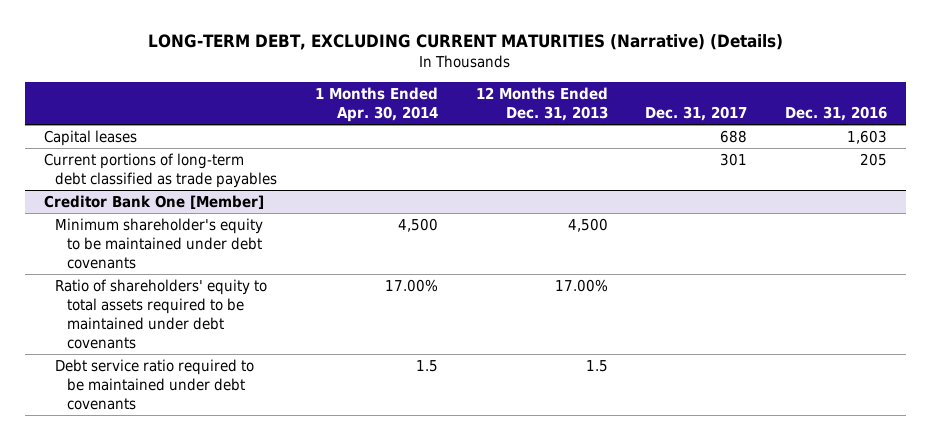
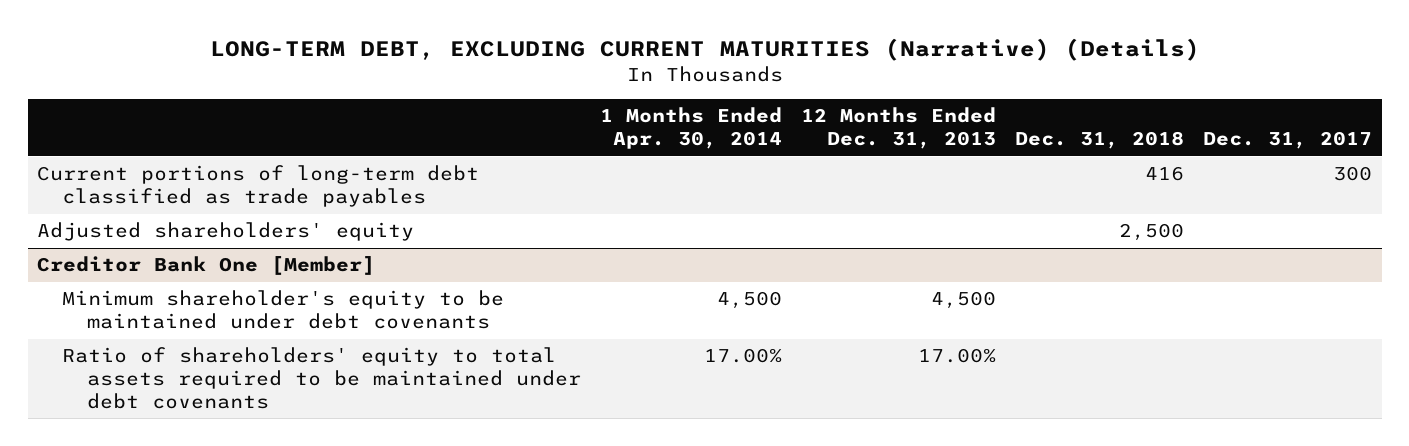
- | 1 Months Ended Apr. 30, 2014 | 12 Months Ended Dec. 31, 2013 | Dec. 31, 2017 | Dec. 31, 2016
+ | 1 Months Ended Apr. 30, 2014 | 12 Months Ended Dec. 31, 2013 | Dec. 31, 2018 | Dec. 31, 2017
- Capital leases | | | 688 | 1,603
- Current portions of long-term debt classified as trade payables | | | 301 | 205
+ Current portions of long-term debt classified as trade payables | | | 416 | 300
+ Adjusted shareholders' equity | | | 2,500 |
@ Creditor Bank One [Member]
- Debt service ratio required to be maintained under debt covenants | 1.5 | 1.5 | |

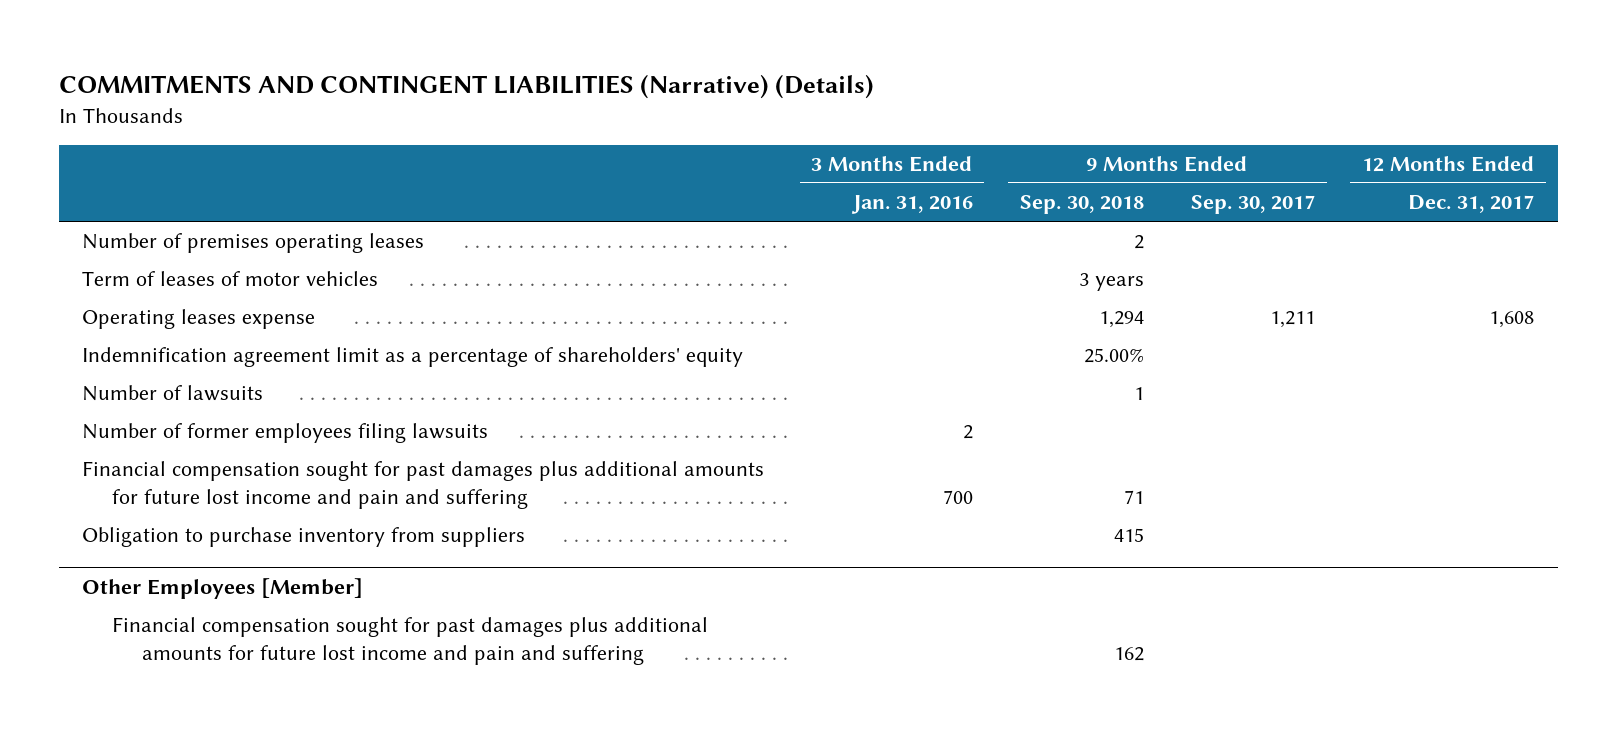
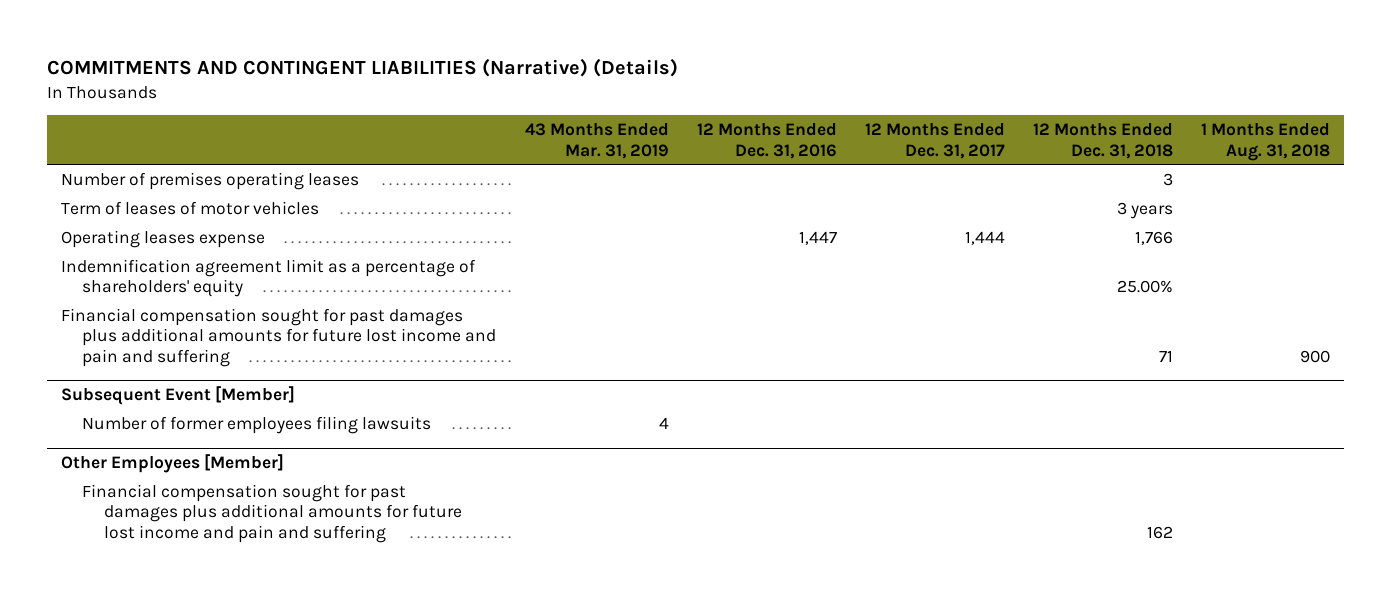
- | 3 Months Ended Jan. 31, 2016 | 9 Months Ended Sep. 30, 2018 | 9 Months Ended Sep. 30, 2017 | 12 Months Ended Dec. 31, 2017
+ | 43 Months Ended Mar. 31, 2019 | 12 Months Ended Dec. 31, 2016 | 12 Months Ended Dec. 31, 2017 | 12 Months Ended Dec. 31, 2018 | 1 Months Ended Aug. 31, 2018
- Operating leases expense | | 1,294 | 1,211 | 1,608
+ Operating leases expense | | 1,447 | 1,444 | 1,766 |
- Number of lawsuits | | 1 | |
- Number of former employees filing lawsuits | 2 | | |
- Obligation to purchase inventory from suppliers | | 415 | |
+ Subsequent Event [Member]
+ Number of former employees filing lawsuits | 4 | | | |

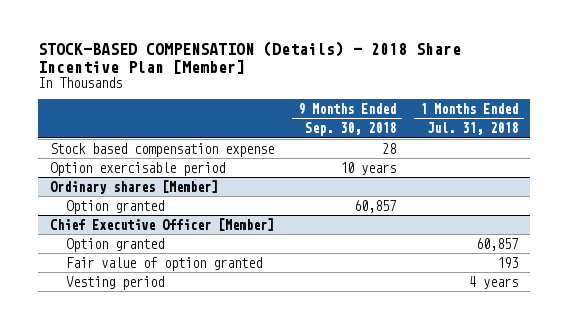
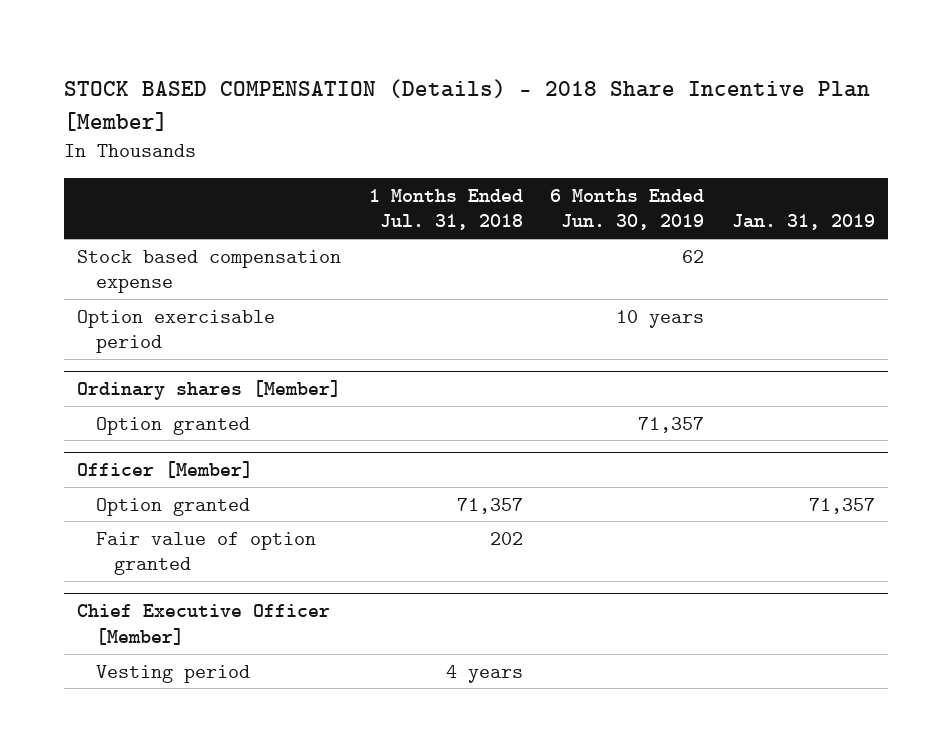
- STOCK-BASED COMPENSATION (Details) - 2018 Share Incentive Plan [Member]
+ STOCK BASED COMPENSATION (Details) - 2018 Share Incentive Plan [Member]
- | 9 Months Ended Sep. 30, 2018 | 1 Months Ended Jul. 31, 2018
+ | 1 Months Ended Jul. 31, 2018 | 6 Months Ended Jun. 30, 2019 | Jan. 31, 2019
+ Officer [Member]
+ Option granted | 71,357 | | 71,357
+ Fair value of option granted | 202 | |
@ Chief Executive Officer [Member]
- Option granted | | 60,857
- Fair value of option granted | | 193

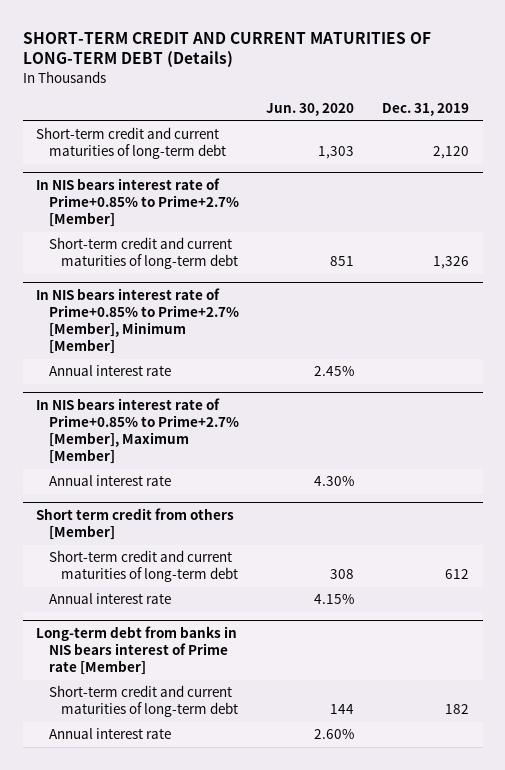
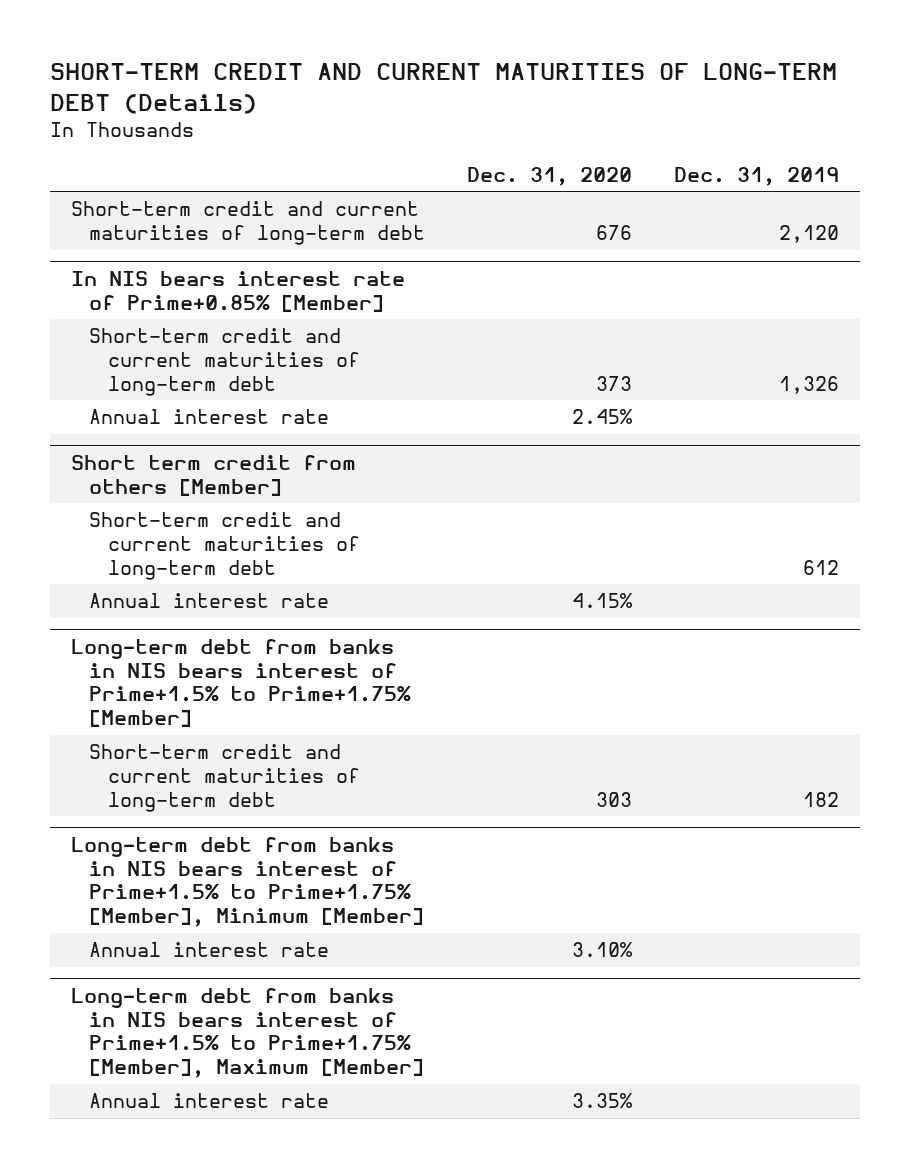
- | Jun. 30, 2020 | Dec. 31, 2019
+ | Dec. 31, 2020 | Dec. 31, 2019
- In NIS bears interest rate of Prime+0.85% to Prime+2.7% [Member]
+ In NIS bears interest rate of Prime+0.85% [Member]
- In NIS bears interest rate of Prime+0.85% to Prime+2.7% [Member], Minimum [Member]
- Annual interest rate | 2.45% |
- In NIS bears interest rate of Prime+0.85% to Prime+2.7% [Member], Maximum [Member]
- Annual interest rate | 4.30% |
+ Annual interest rate | 2.45% |
- Long-term debt from banks in NIS bears interest of Prime rate [Member]
+ Long-term debt from banks in NIS bears interest of Prime+1.5% to Prime+1.75% [Member]
- Annual interest rate | 2.60% |
+ Long-term debt from banks in NIS bears interest of Prime+1.5% to Prime+1.75% [Member], Minimum [Member]
+ Annual interest rate | 3.10% |
+ Long-term debt from banks in NIS bears interest of Prime+1.5% to Prime+1.75% [Member], Maximum [Member]
+ Annual interest rate | 3.35% |

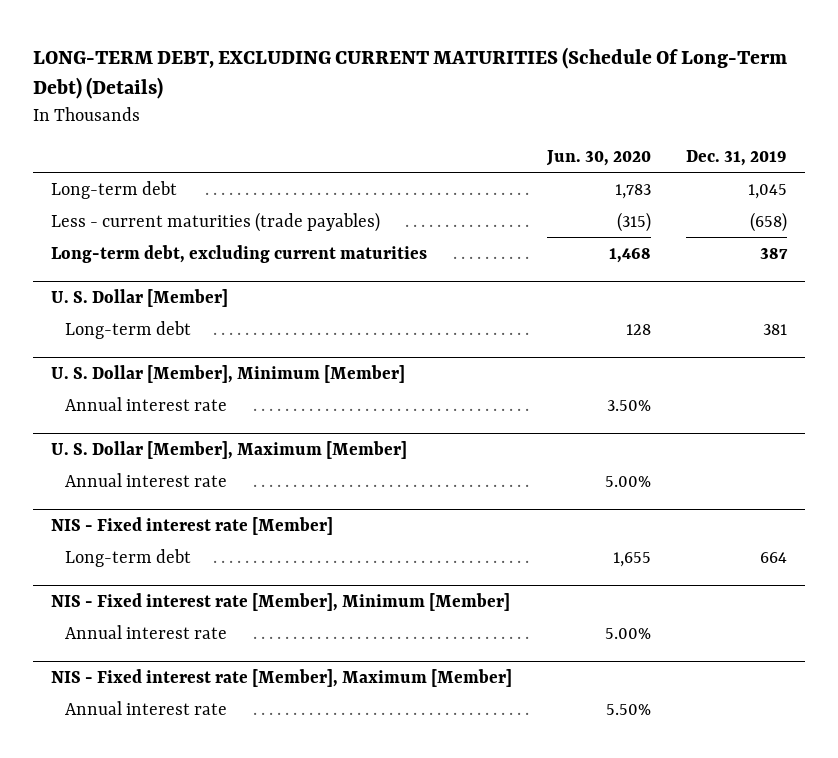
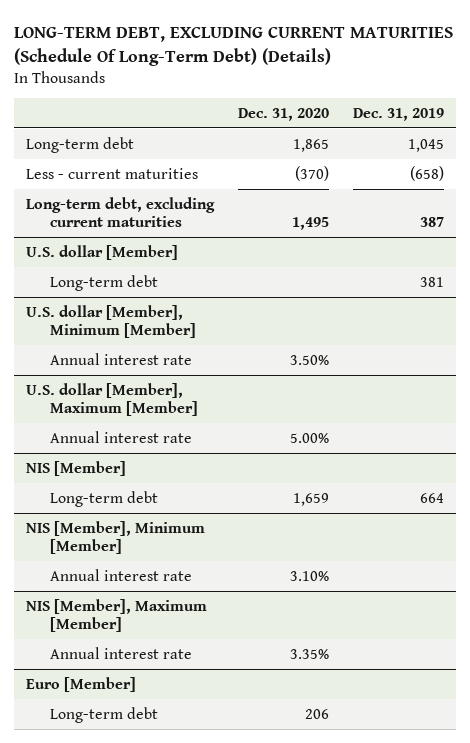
- | Jun. 30, 2020 | Dec. 31, 2019
+ | Dec. 31, 2020 | Dec. 31, 2019
- Less - current maturities (trade payables) | (315) | (658)
+ Less - current maturities | (370) | (658)
- U. S. Dollar [Member]
+ U.S. dollar [Member]
- U. S. Dollar [Member], Minimum [Member]
+ U.S. dollar [Member], Minimum [Member]
- U. S. Dollar [Member], Maximum [Member]
+ U.S. dollar [Member], Maximum [Member]
- NIS - Fixed interest rate [Member]
+ NIS [Member]
- NIS - Fixed interest rate [Member], Minimum [Member]
+ NIS [Member], Minimum [Member]
- NIS - Fixed interest rate [Member], Maximum [Member]
+ NIS [Member], Maximum [Member]
+ Euro [Member]
+ Long-term debt | 206 |

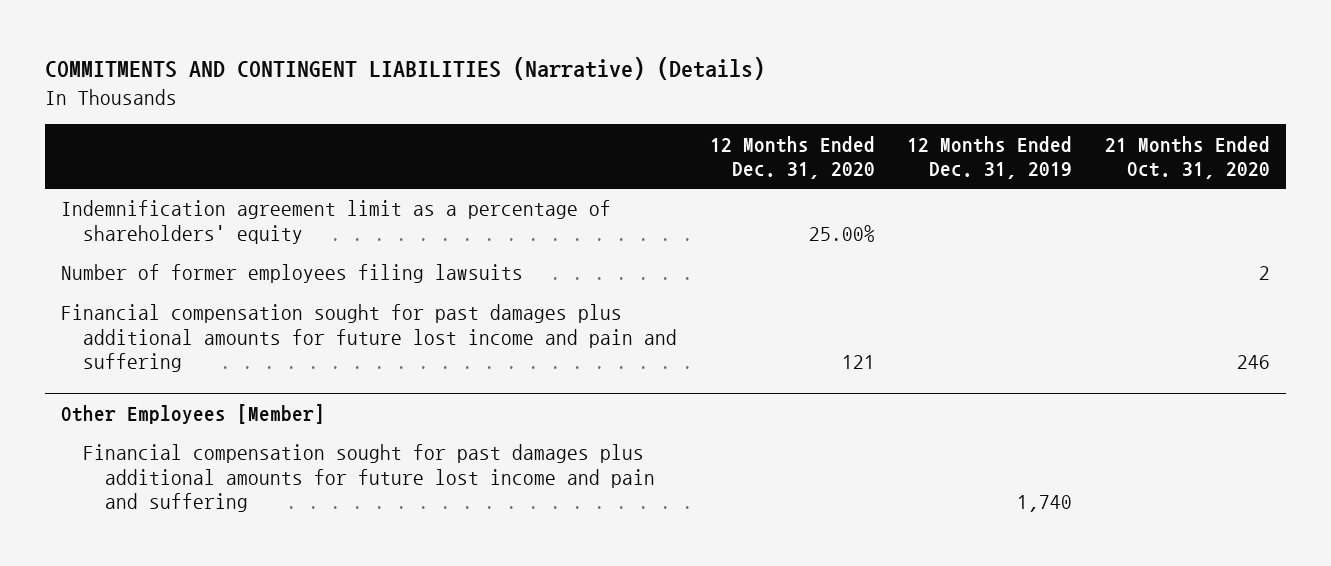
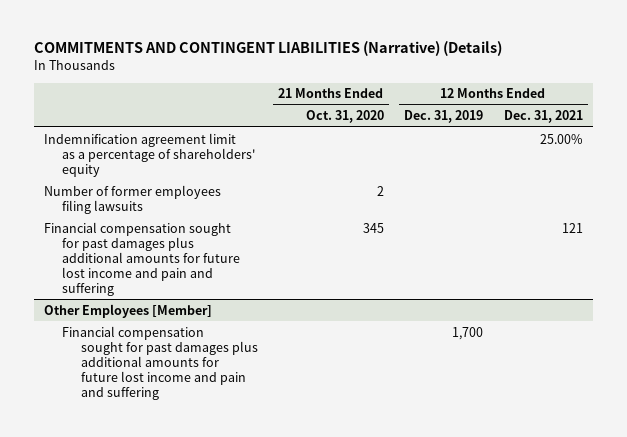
- | 12 Months Ended Dec. 31, 2020 | 12 Months Ended Dec. 31, 2019 | 21 Months Ended Oct. 31, 2020
+ | 21 Months Ended Oct. 31, 2020 | 12 Months Ended Dec. 31, 2019 | 12 Months Ended Dec. 31, 2021
- Financial compensation sought for past damages plus additional amounts for future lost income and pain and suffering | 121 | | 246
+ Financial compensation sought for past damages plus additional amounts for future lost income and pain and suffering | 345 | | 121
@ Other Employees [Member]
- Financial compensation sought for past damages plus additional amounts for future lost income and pain and suffering | | 1,740 |
+ Financial compensation sought for past damages plus additional amounts for future lost income and pain and suffering | | 1,700 |

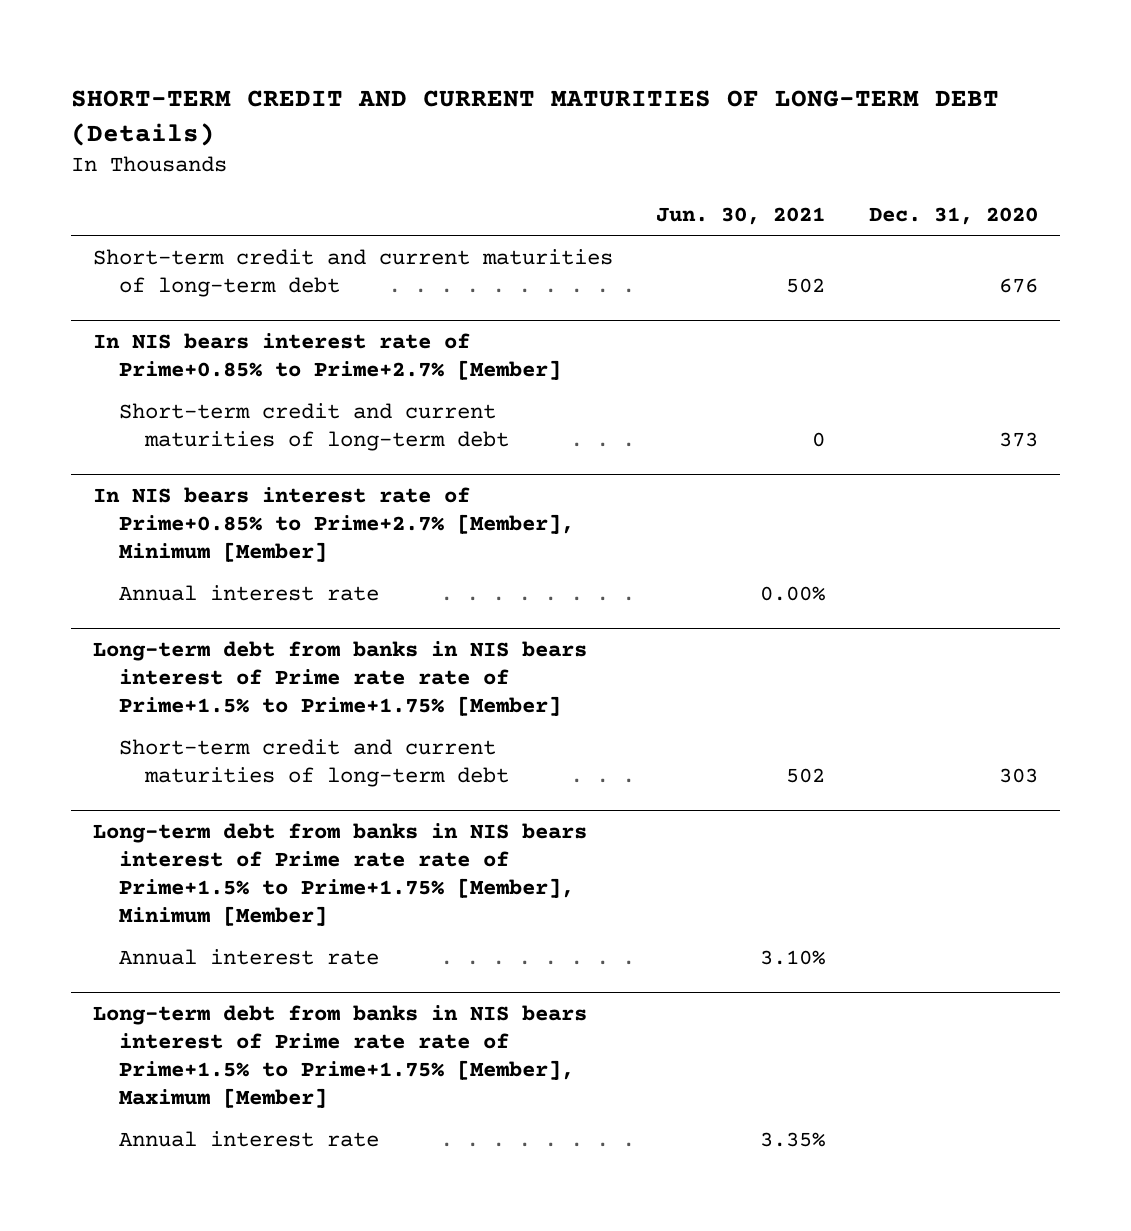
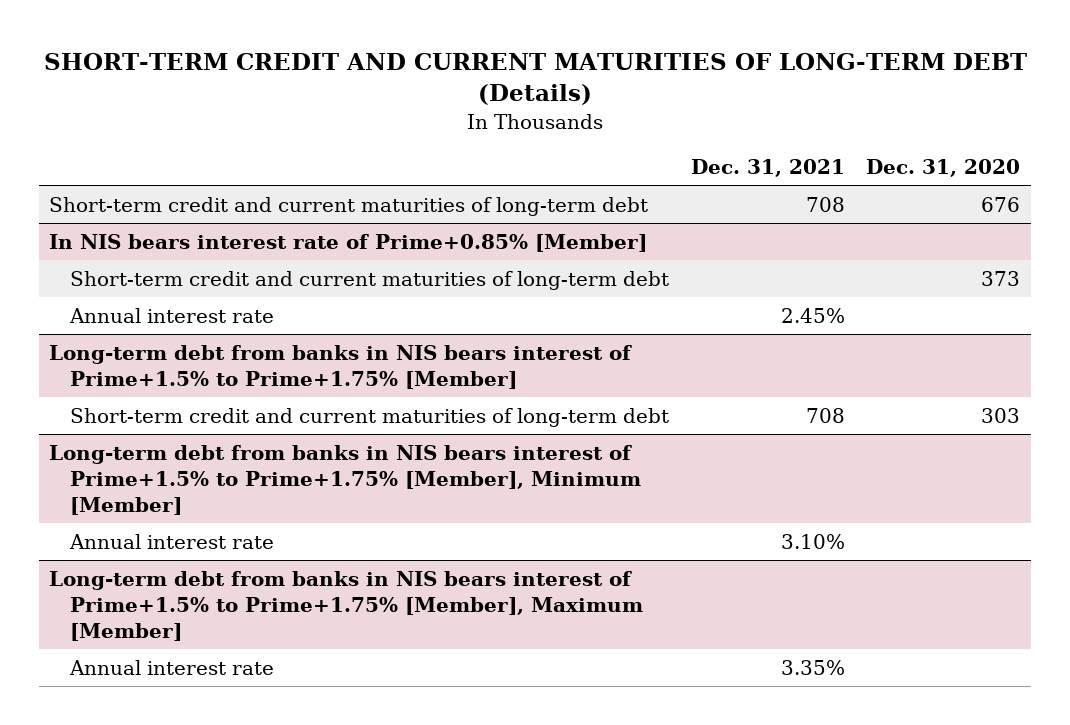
- | Jun. 30, 2021 | Dec. 31, 2020
+ | Dec. 31, 2021 | Dec. 31, 2020
- In NIS bears interest rate of Prime+0.85% to Prime+2.7% [Member]
+ In NIS bears interest rate of Prime+0.85% [Member]
- In NIS bears interest rate of Prime+0.85% to Prime+2.7% [Member], Minimum [Member]
- Annual interest rate | 0.00% |
- Long-term debt from banks in NIS bears interest of Prime rate rate of Prime+1.5% to Prime+1.75% [Member]
+ Annual interest rate | 2.45% |
+ Long-term debt from banks in NIS bears interest of Prime+1.5% to Prime+1.75% [Member]
- Long-term debt from banks in NIS bears interest of Prime rate rate of Prime+1.5% to Prime+1.75% [Member], Minimum [Member]
+ Long-term debt from banks in NIS bears interest of Prime+1.5% to Prime+1.75% [Member], Minimum [Member]
- Long-term debt from banks in NIS bears interest of Prime rate rate of Prime+1.5% to Prime+1.75% [Member], Maximum [Member]
+ Long-term debt from banks in NIS bears interest of Prime+1.5% to Prime+1.75% [Member], Maximum [Member]

